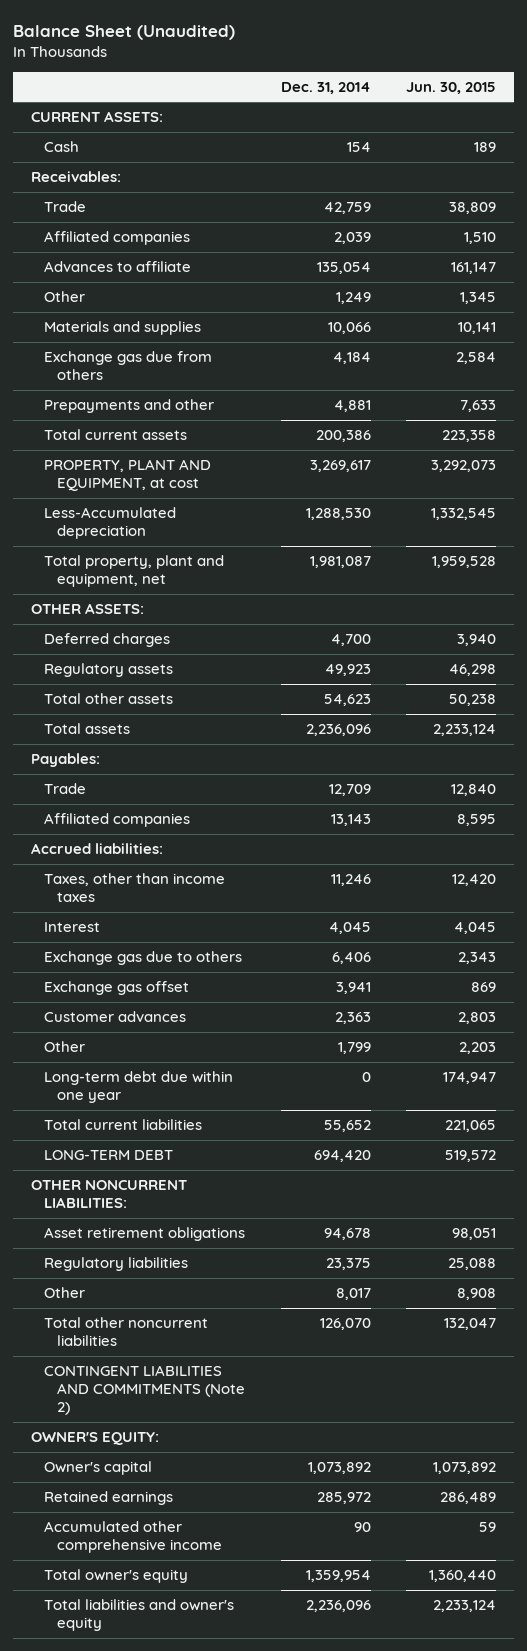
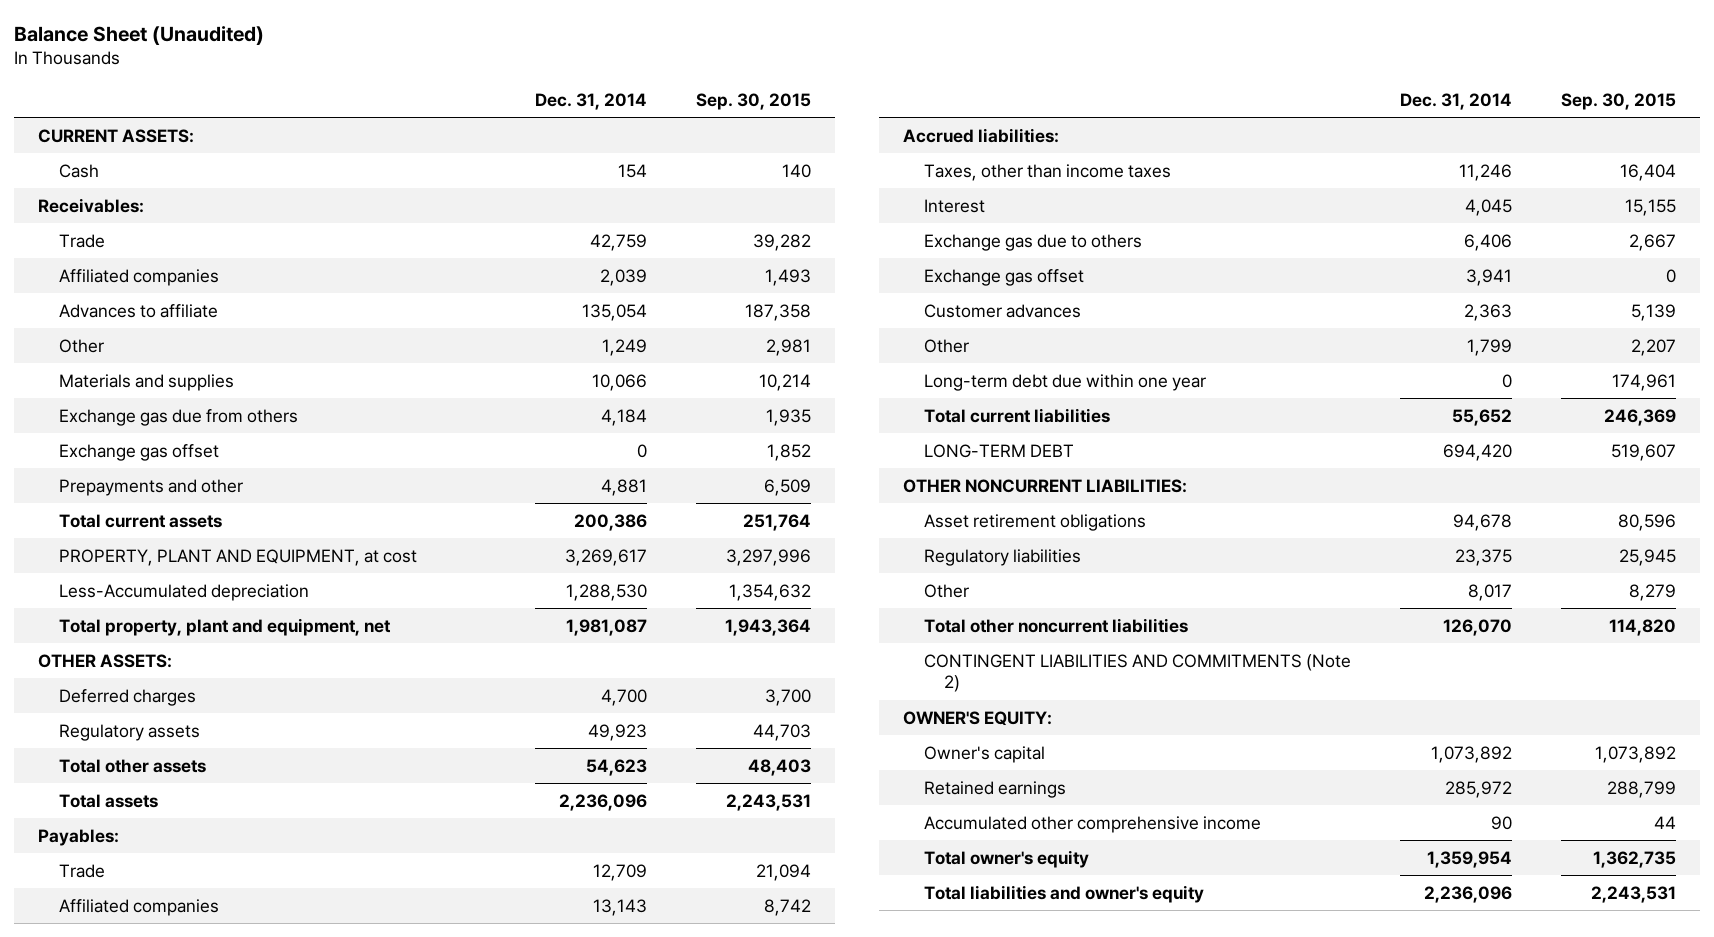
- | Dec. 31, 2014 | Jun. 30, 2015
+ | Dec. 31, 2014 | Sep. 30, 2015
+ Exchange gas offset | 0 | 1,852

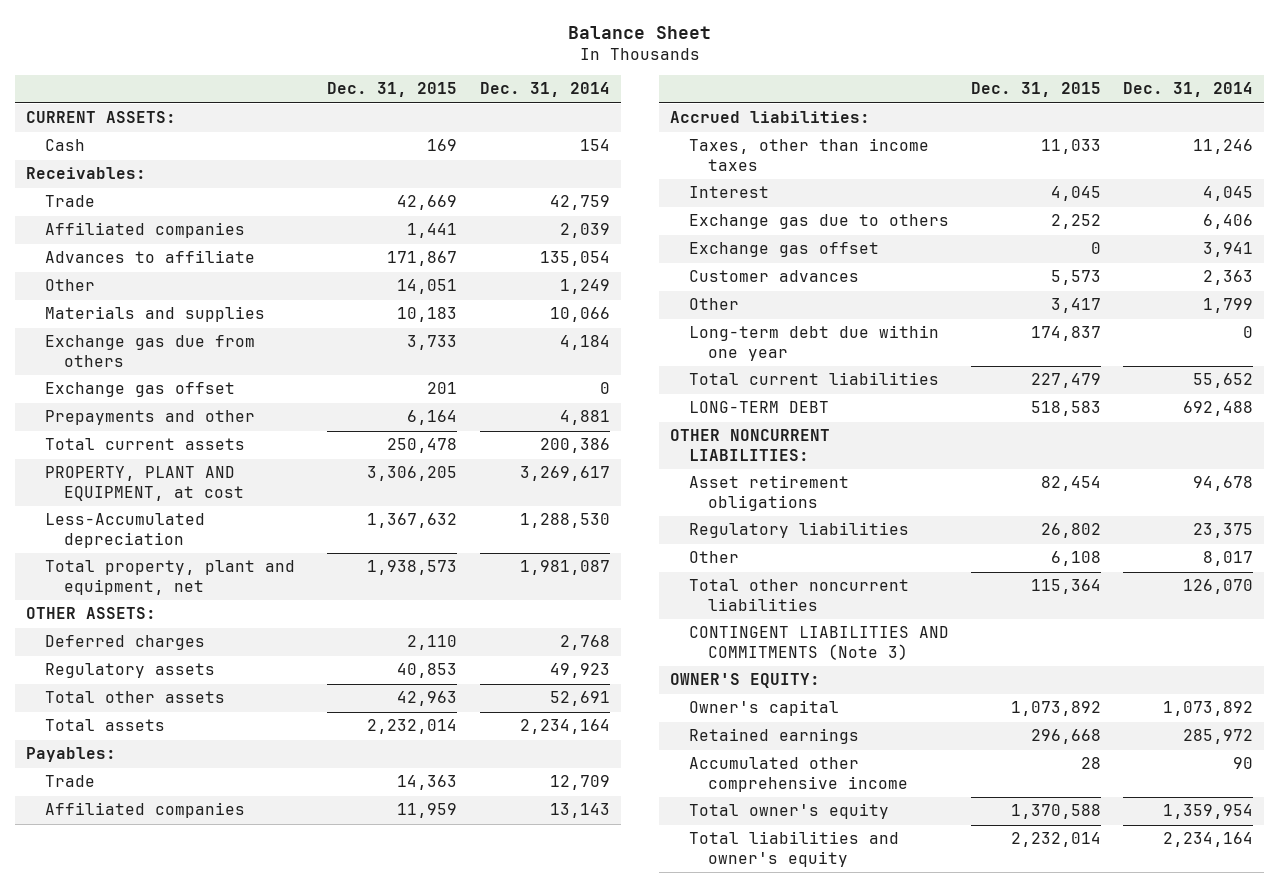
- Balance Sheet (Unaudited)
+ Balance Sheet
- | Dec. 31, 2014 | Sep. 30, 2015
+ | Dec. 31, 2015 | Dec. 31, 2014
- Deferred charges | 4,700 | 3,700
+ Deferred charges | 2,110 | 2,768
- Total other assets | 54,623 | 48,403
- Total assets | 2,236,096 | 2,243,531
+ Total other assets | 42,963 | 52,691
+ Total assets | 2,232,014 | 2,234,164
- LONG-TERM DEBT | 694,420 | 519,607
+ LONG-TERM DEBT | 518,583 | 692,488
- CONTINGENT LIABILITIES AND COMMITMENTS (Note 2)
+ CONTINGENT LIABILITIES AND COMMITMENTS (Note 3)
- Total liabilities and owner's equity | 2,236,096 | 2,243,531
+ Total liabilities and owner's equity | 2,232,014 | 2,234,164

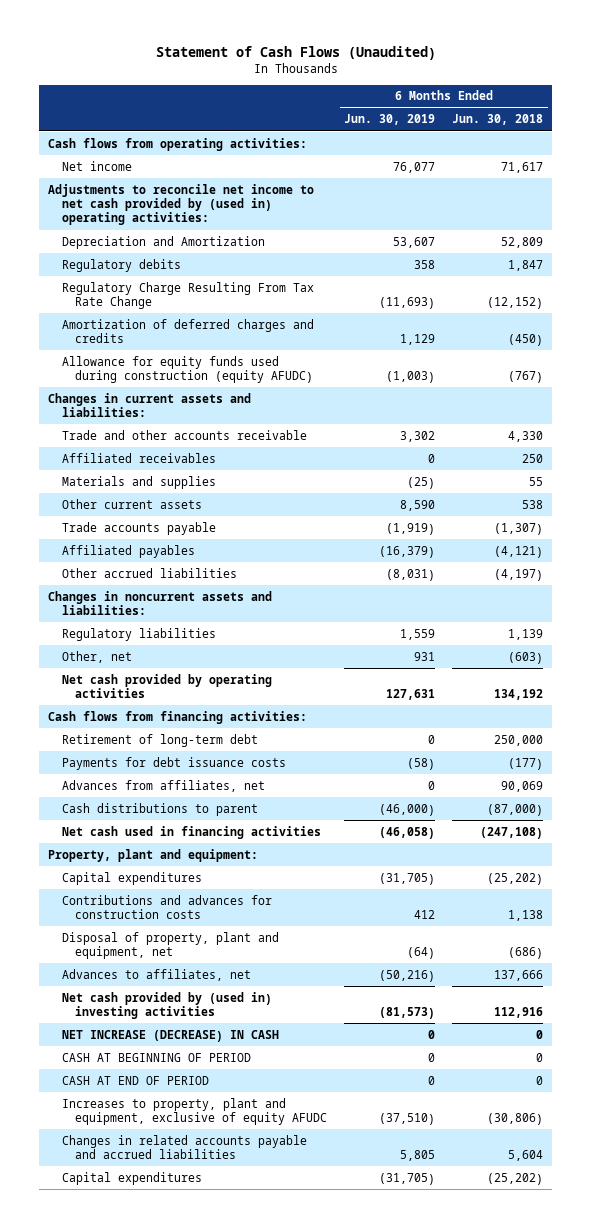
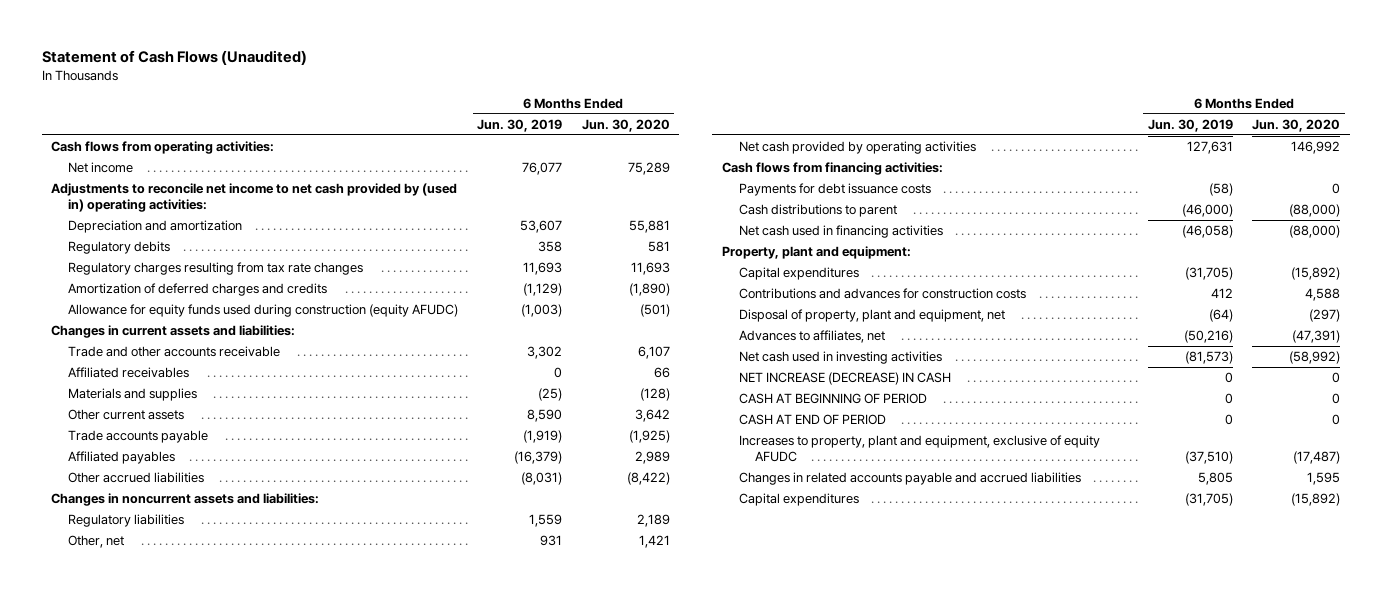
- | 6 Months Ended Jun. 30, 2019 | 6 Months Ended Jun. 30, 2018
+ | 6 Months Ended Jun. 30, 2019 | 6 Months Ended Jun. 30, 2020
- Depreciation and Amortization | 53,607 | 52,809
+ Depreciation and amortization | 53,607 | 55,881
- Regulatory Charge Resulting From Tax Rate Change | (11,693) | (12,152)
- Amortization of deferred charges and credits | 1,129 | (450)
+ Regulatory charges resulting from tax rate changes | 11,693 | 11,693
+ Amortization of deferred charges and credits | (1,129) | (1,890)
- Retirement of long-term debt | 0 | 250,000
- Advances from affiliates, net | 0 | 90,069
- Net cash provided by (used in) investing activities | (81,573) | 112,916
+ Net cash used in investing activities | (81,573) | (58,992)

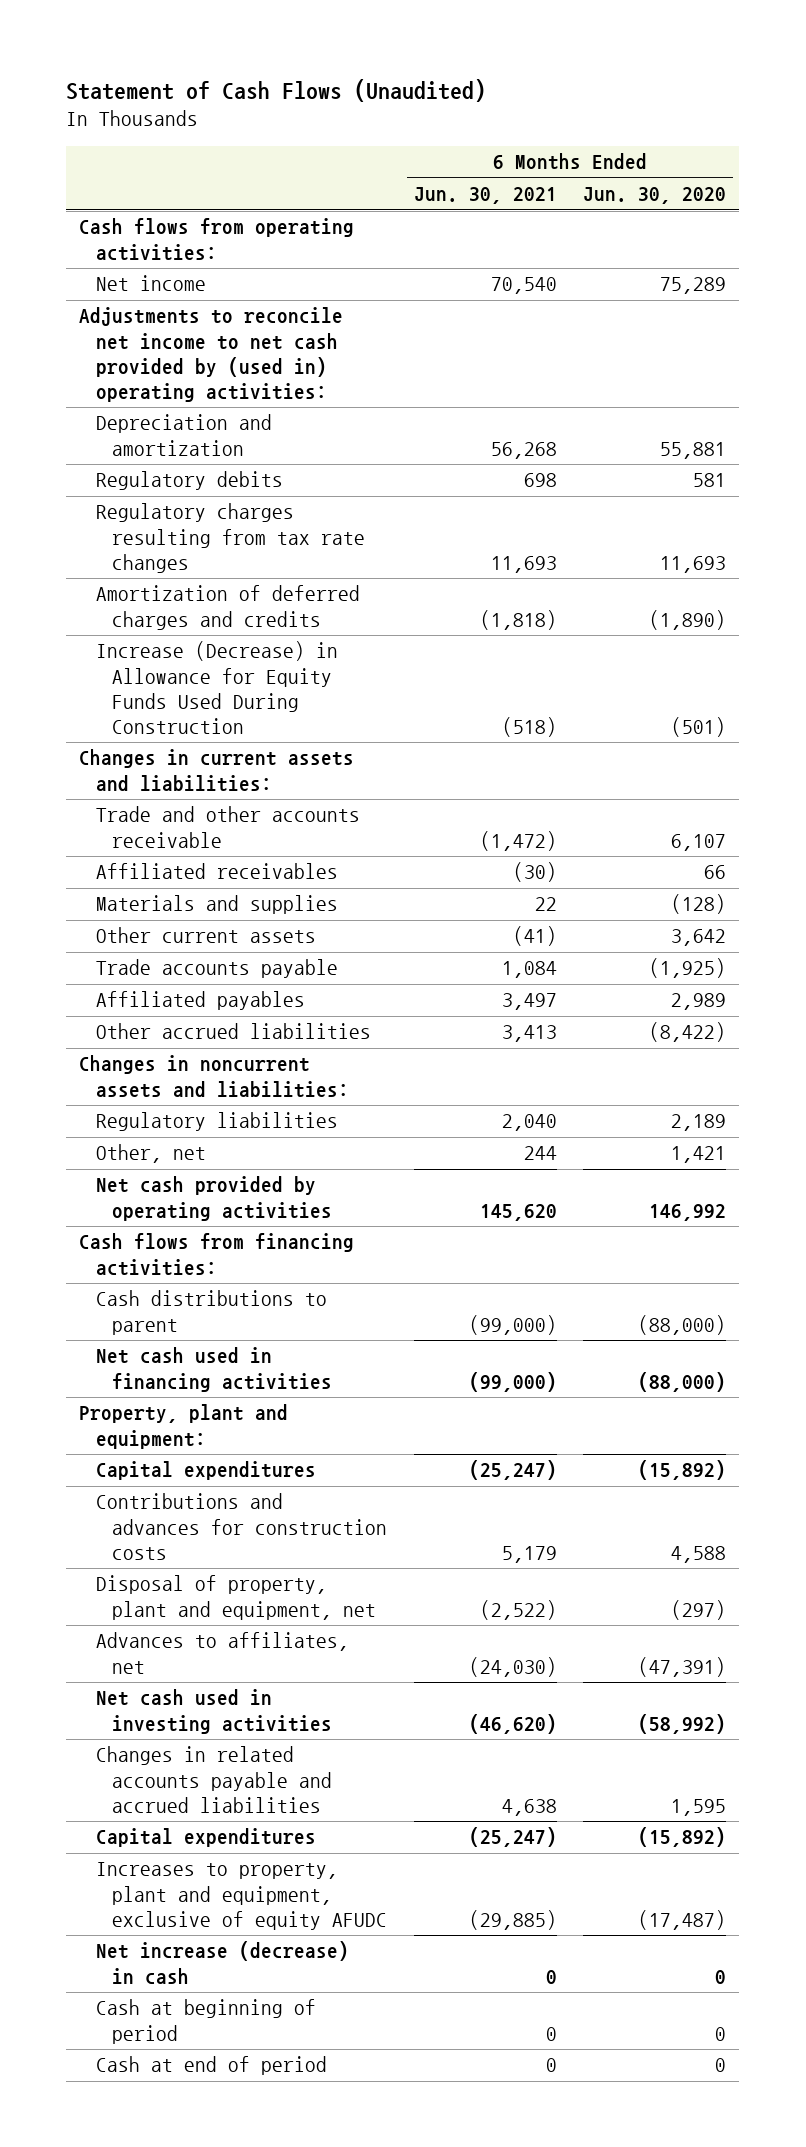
- | 6 Months Ended Jun. 30, 2019 | 6 Months Ended Jun. 30, 2020
+ | 6 Months Ended Jun. 30, 2021 | 6 Months Ended Jun. 30, 2020
- Allowance for equity funds used during construction (equity AFUDC) | (1,003) | (501)
+ Increase (Decrease) in Allowance for Equity Funds Used During Construction | (518) | (501)
- Payments for debt issuance costs | (58) | 0
- NET INCREASE (DECREASE) IN CASH | 0 | 0
- CASH AT BEGINNING OF PERIOD | 0 | 0
- CASH AT END OF PERIOD | 0 | 0
moved down: Increases to property, plant and equipment, exclusive of equity AFUDC | (29,885) | (17,487)
+ Net increase (decrease) in cash | 0 | 0
+ Cash at beginning of period | 0 | 0
+ Cash at end of period | 0 | 0

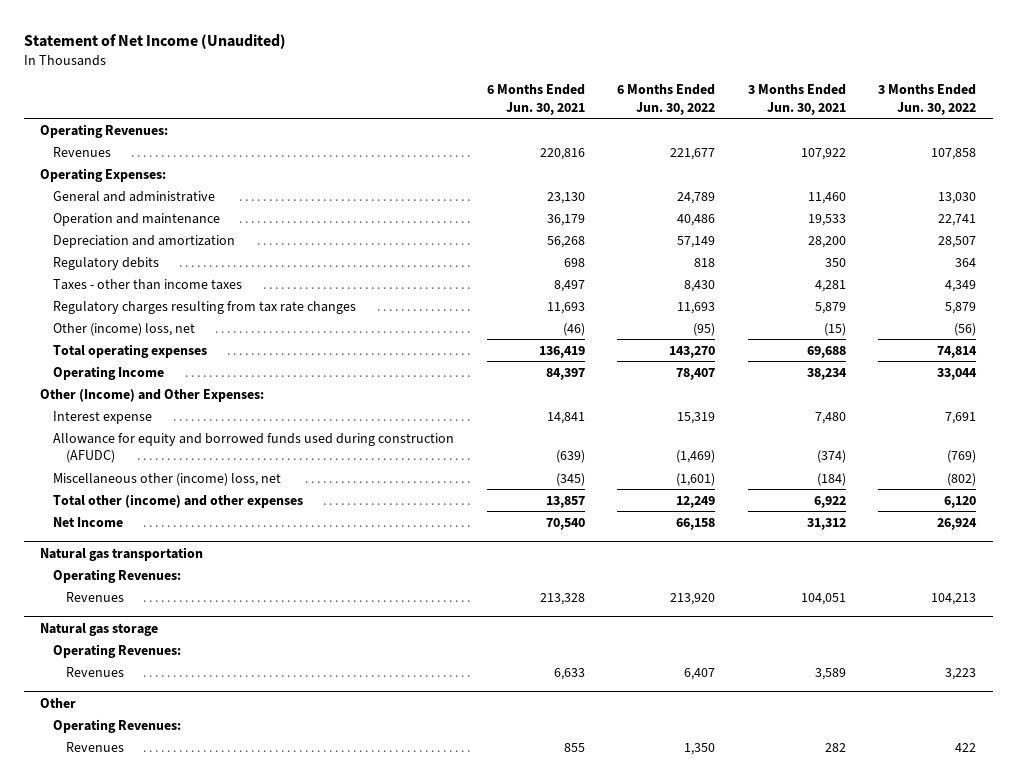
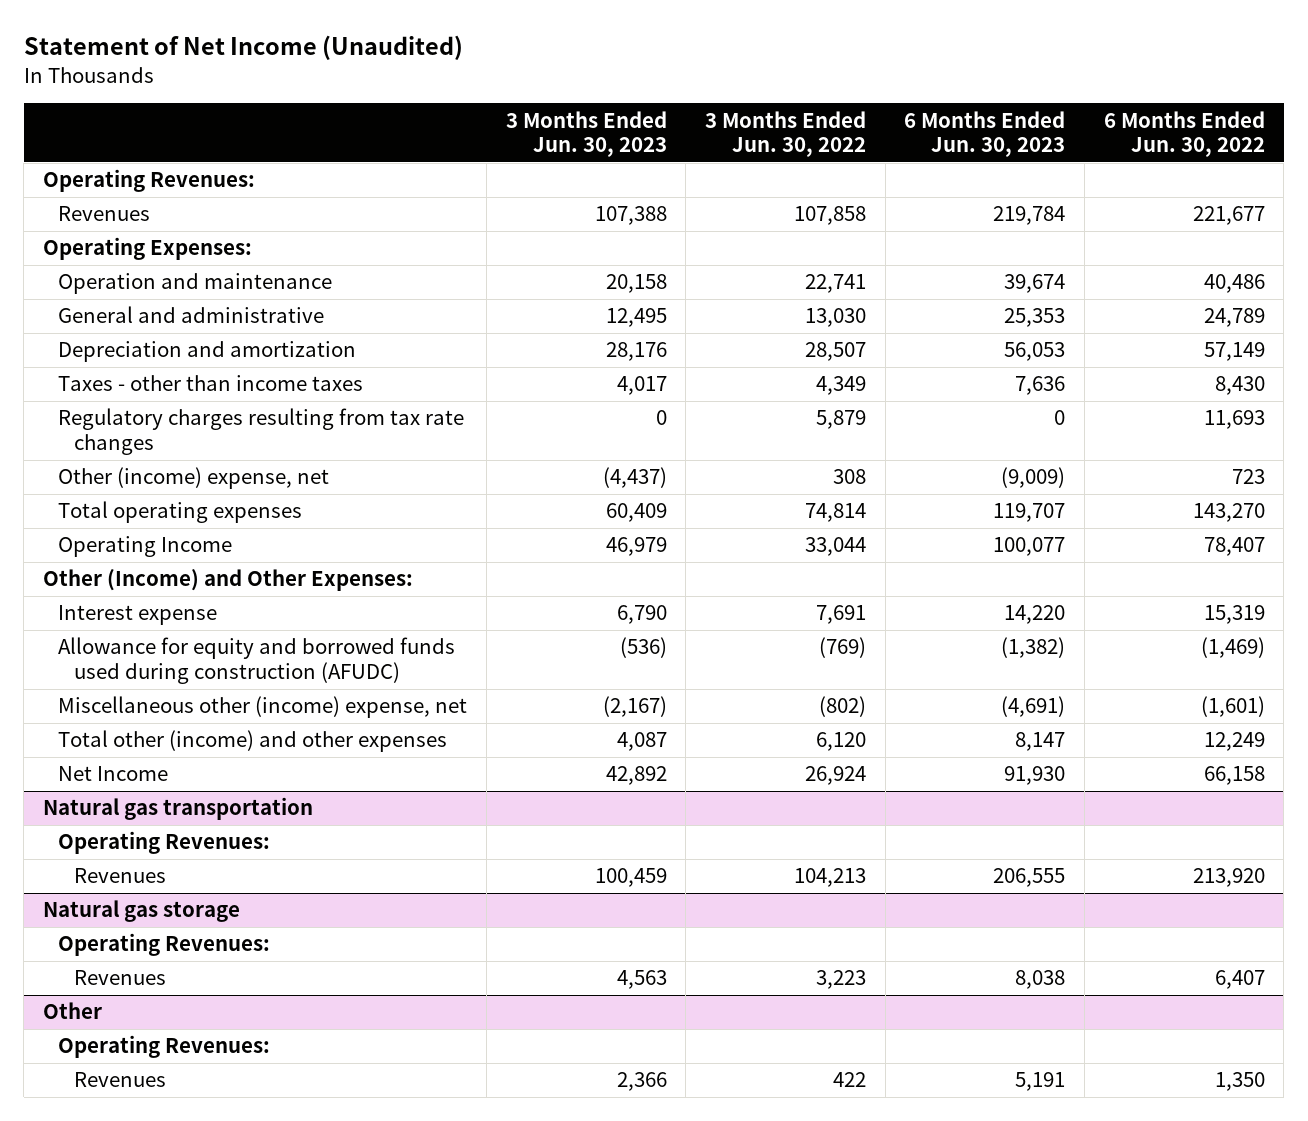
- | 6 Months Ended Jun. 30, 2021 | 6 Months Ended Jun. 30, 2022 | 3 Months Ended Jun. 30, 2021 | 3 Months Ended Jun. 30, 2022
+ | 3 Months Ended Jun. 30, 2023 | 3 Months Ended Jun. 30, 2022 | 6 Months Ended Jun. 30, 2023 | 6 Months Ended Jun. 30, 2022
moved down: General and administrative | 12,495 | 13,030 | 25,353 | 24,789
- Regulatory debits | 698 | 818 | 350 | 364
- Other (income) loss, net | (46) | (95) | (15) | (56)
+ Other (income) expense, net | (4,437) | 308 | (9,009) | 723
- Miscellaneous other (income) loss, net | (345) | (1,601) | (184) | (802)
+ Miscellaneous other (income) expense, net | (2,167) | (802) | (4,691) | (1,601)

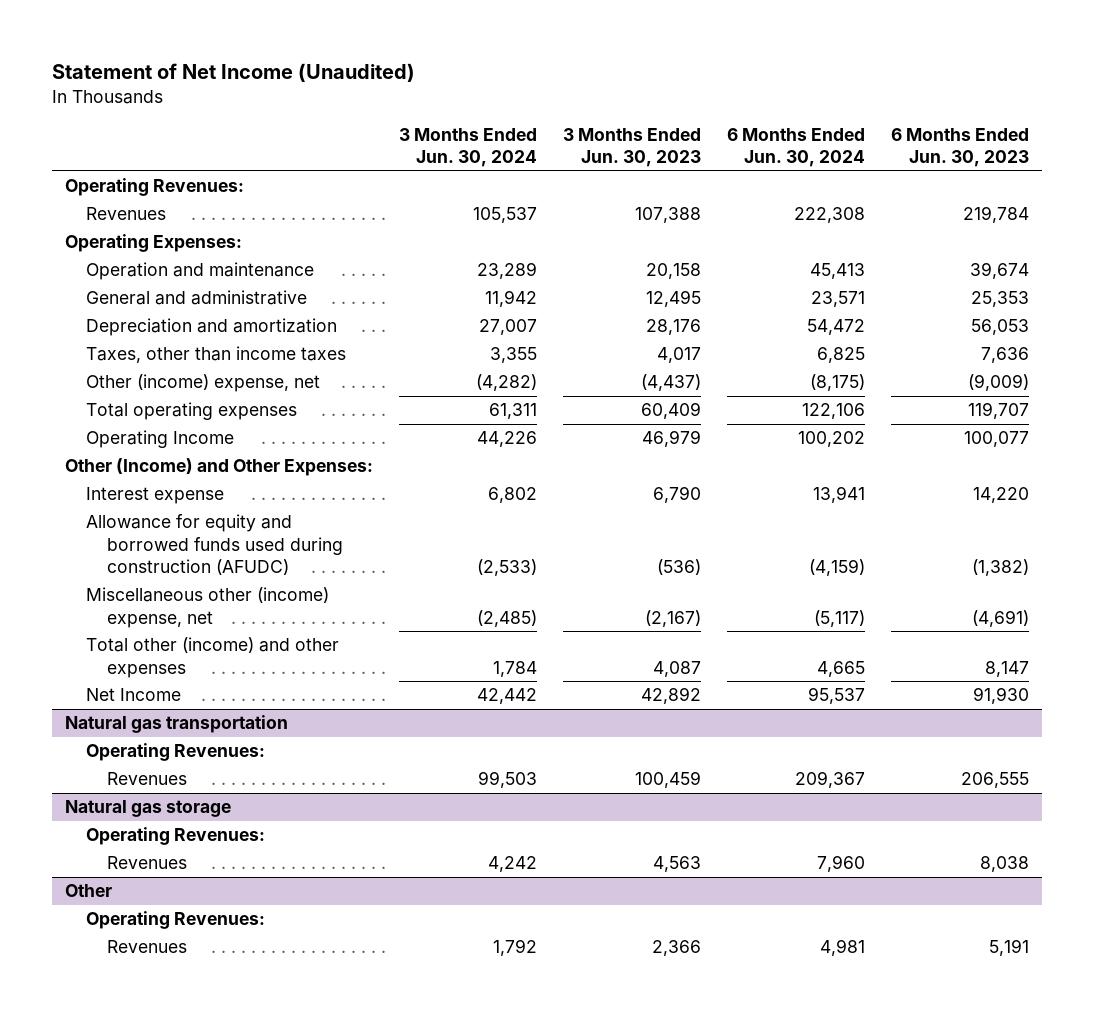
- | 3 Months Ended Jun. 30, 2023 | 3 Months Ended Jun. 30, 2022 | 6 Months Ended Jun. 30, 2023 | 6 Months Ended Jun. 30, 2022
+ | 3 Months Ended Jun. 30, 2024 | 3 Months Ended Jun. 30, 2023 | 6 Months Ended Jun. 30, 2024 | 6 Months Ended Jun. 30, 2023
- Taxes - other than income taxes | 4,017 | 4,349 | 7,636 | 8,430
- Regulatory charges resulting from tax rate changes | 0 | 5,879 | 0 | 11,693
+ Taxes, other than income taxes | 3,355 | 4,017 | 6,825 | 7,636

